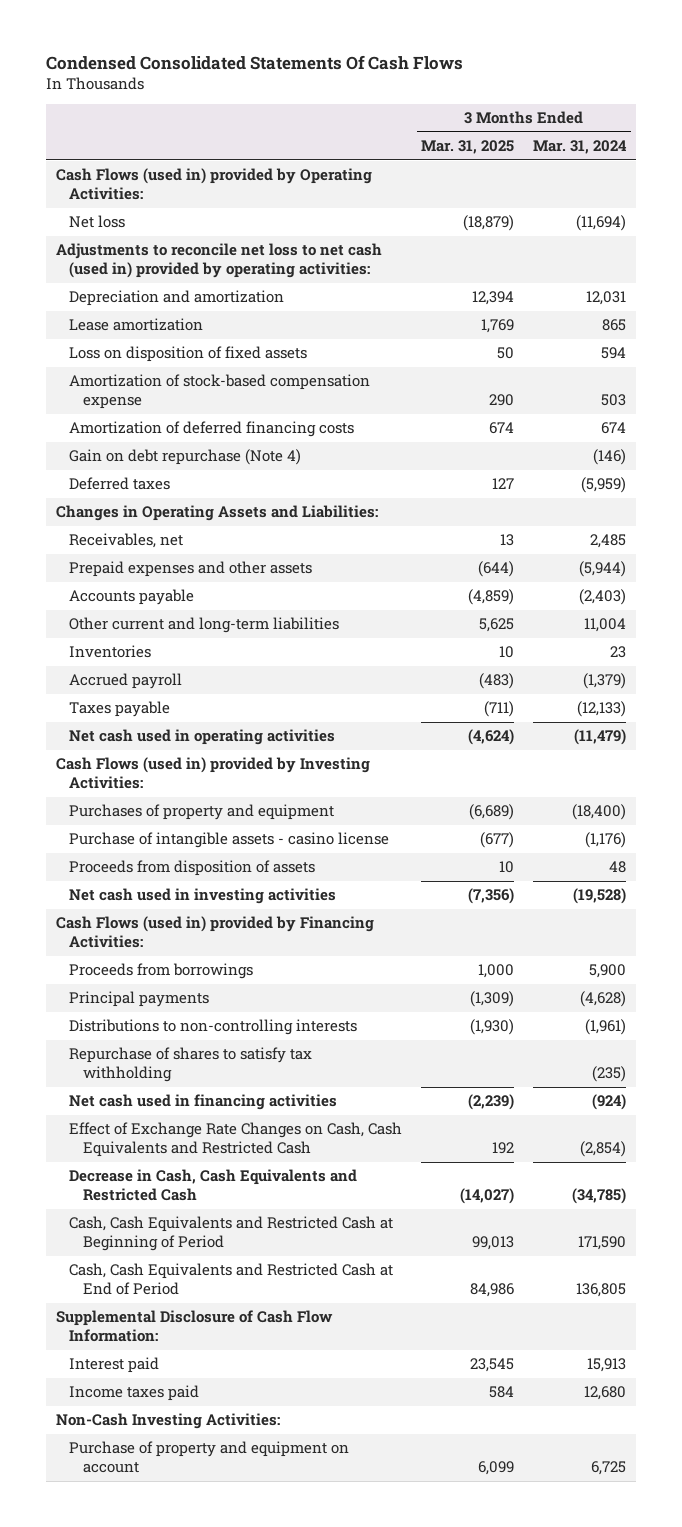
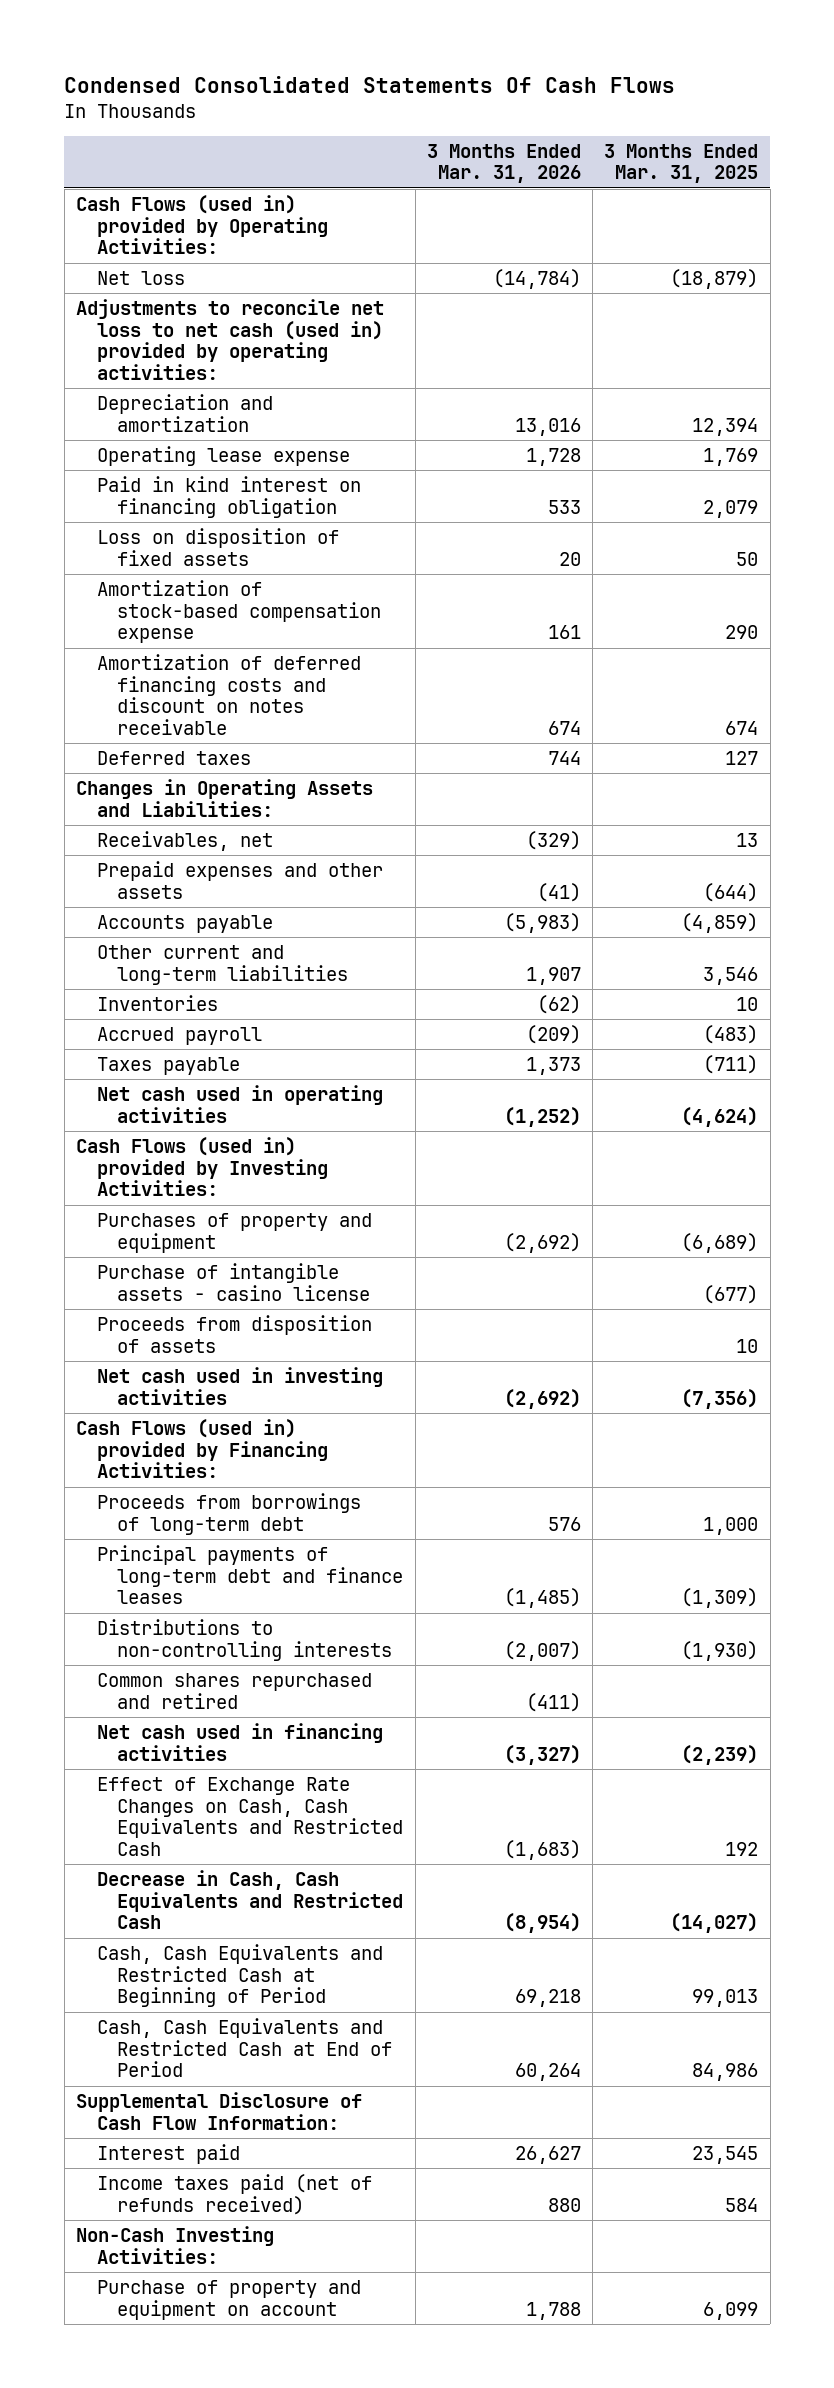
- | 3 Months Ended Mar. 31, 2025 | 3 Months Ended Mar. 31, 2024
+ | 3 Months Ended Mar. 31, 2026 | 3 Months Ended Mar. 31, 2025
- Lease amortization | 1,769 | 865
+ Operating lease expense | 1,728 | 1,769
+ Paid in kind interest on financing obligation | 533 | 2,079
- Amortization of deferred financing costs | 674 | 674
- Gain on debt repurchase (Note 4) | | (146)
+ Amortization of deferred financing costs and discount on notes receivable | 674 | 674
- Other current and long-term liabilities | 5,625 | 11,004
+ Other current and long-term liabilities | 1,907 | 3,546
- Proceeds from borrowings | 1,000 | 5,900
- Principal payments | (1,309) | (4,628)
+ Proceeds from borrowings of long-term debt | 576 | 1,000
+ Principal payments of long-term debt and finance leases | (1,485) | (1,309)
- Repurchase of shares to satisfy tax withholding | | (235)
+ Common shares repurchased and retired | (411) |
- Income taxes paid | 584 | 12,680
+ Income taxes paid (net of refunds received) | 880 | 584

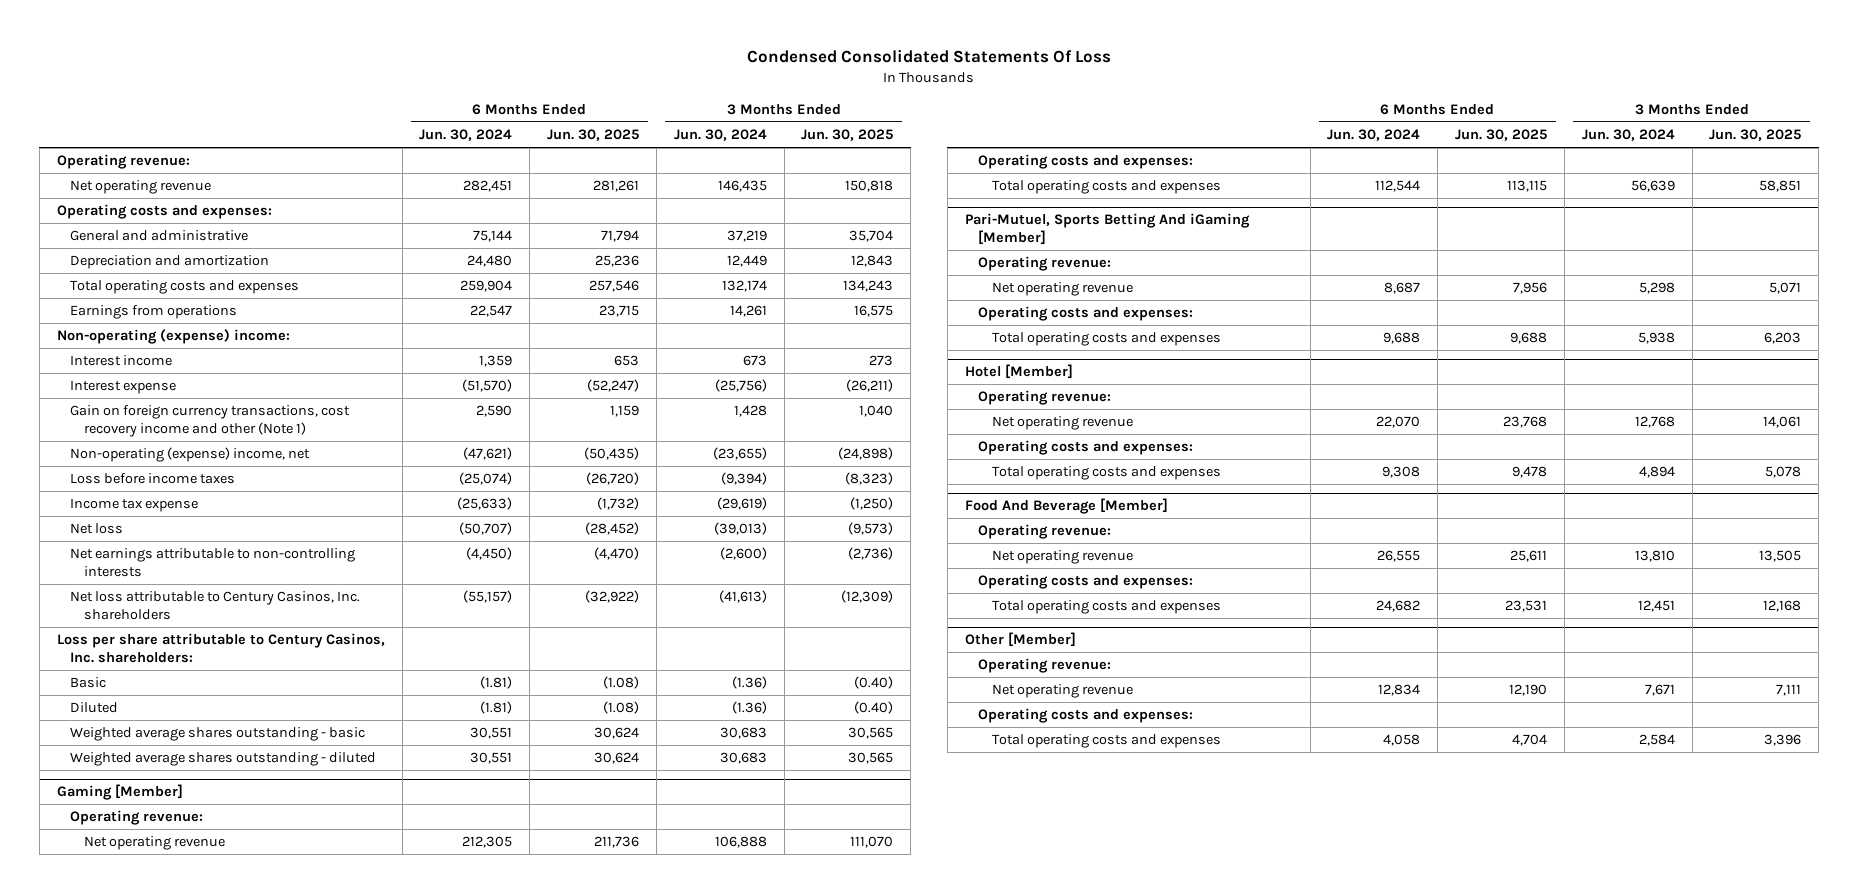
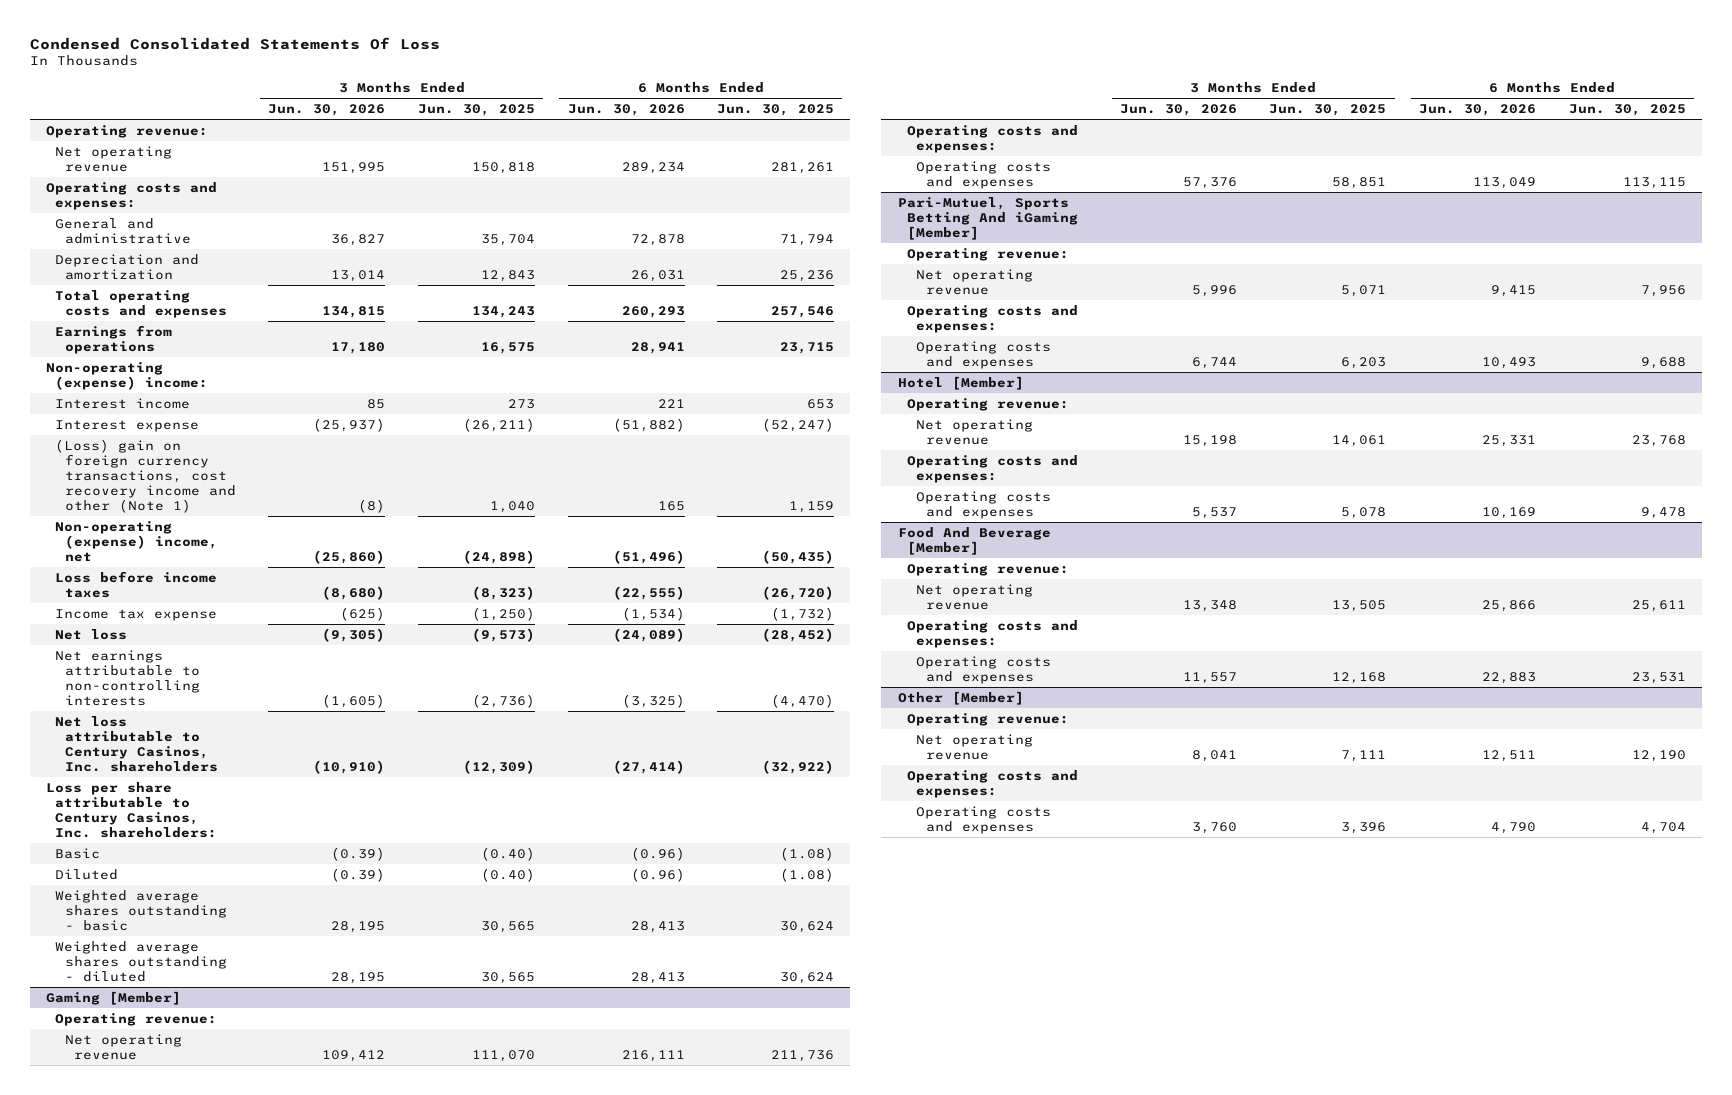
- | 6 Months Ended Jun. 30, 2024 | 6 Months Ended Jun. 30, 2025 | 3 Months Ended Jun. 30, 2024 | 3 Months Ended Jun. 30, 2025
+ | 3 Months Ended Jun. 30, 2026 | 3 Months Ended Jun. 30, 2025 | 6 Months Ended Jun. 30, 2026 | 6 Months Ended Jun. 30, 2025
- Gain on foreign currency transactions, cost recovery income and other (Note 1) | 2,590 | 1,159 | 1,428 | 1,040
+ (Loss) gain on foreign currency transactions, cost recovery income and other (Note 1) | (8) | 1,040 | 165 | 1,159
@ Gaming [Member]
- Total operating costs and expenses | 112,544 | 113,115 | 56,639 | 58,851
+ Operating costs and expenses | 57,376 | 58,851 | 113,049 | 113,115
@ Pari-Mutuel, Sports Betting And iGaming [Member]
- Total operating costs and expenses | 9,688 | 9,688 | 5,938 | 6,203
+ Operating costs and expenses | 6,744 | 6,203 | 10,493 | 9,688
@ Hotel [Member]
- Total operating costs and expenses | 9,308 | 9,478 | 4,894 | 5,078
+ Operating costs and expenses | 5,537 | 5,078 | 10,169 | 9,478
@ Food And Beverage [Member]
- Total operating costs and expenses | 24,682 | 23,531 | 12,451 | 12,168
+ Operating costs and expenses | 11,557 | 12,168 | 22,883 | 23,531
@ Other [Member]
- Total operating costs and expenses | 4,058 | 4,704 | 2,584 | 3,396
+ Operating costs and expenses | 3,760 | 3,396 | 4,790 | 4,704

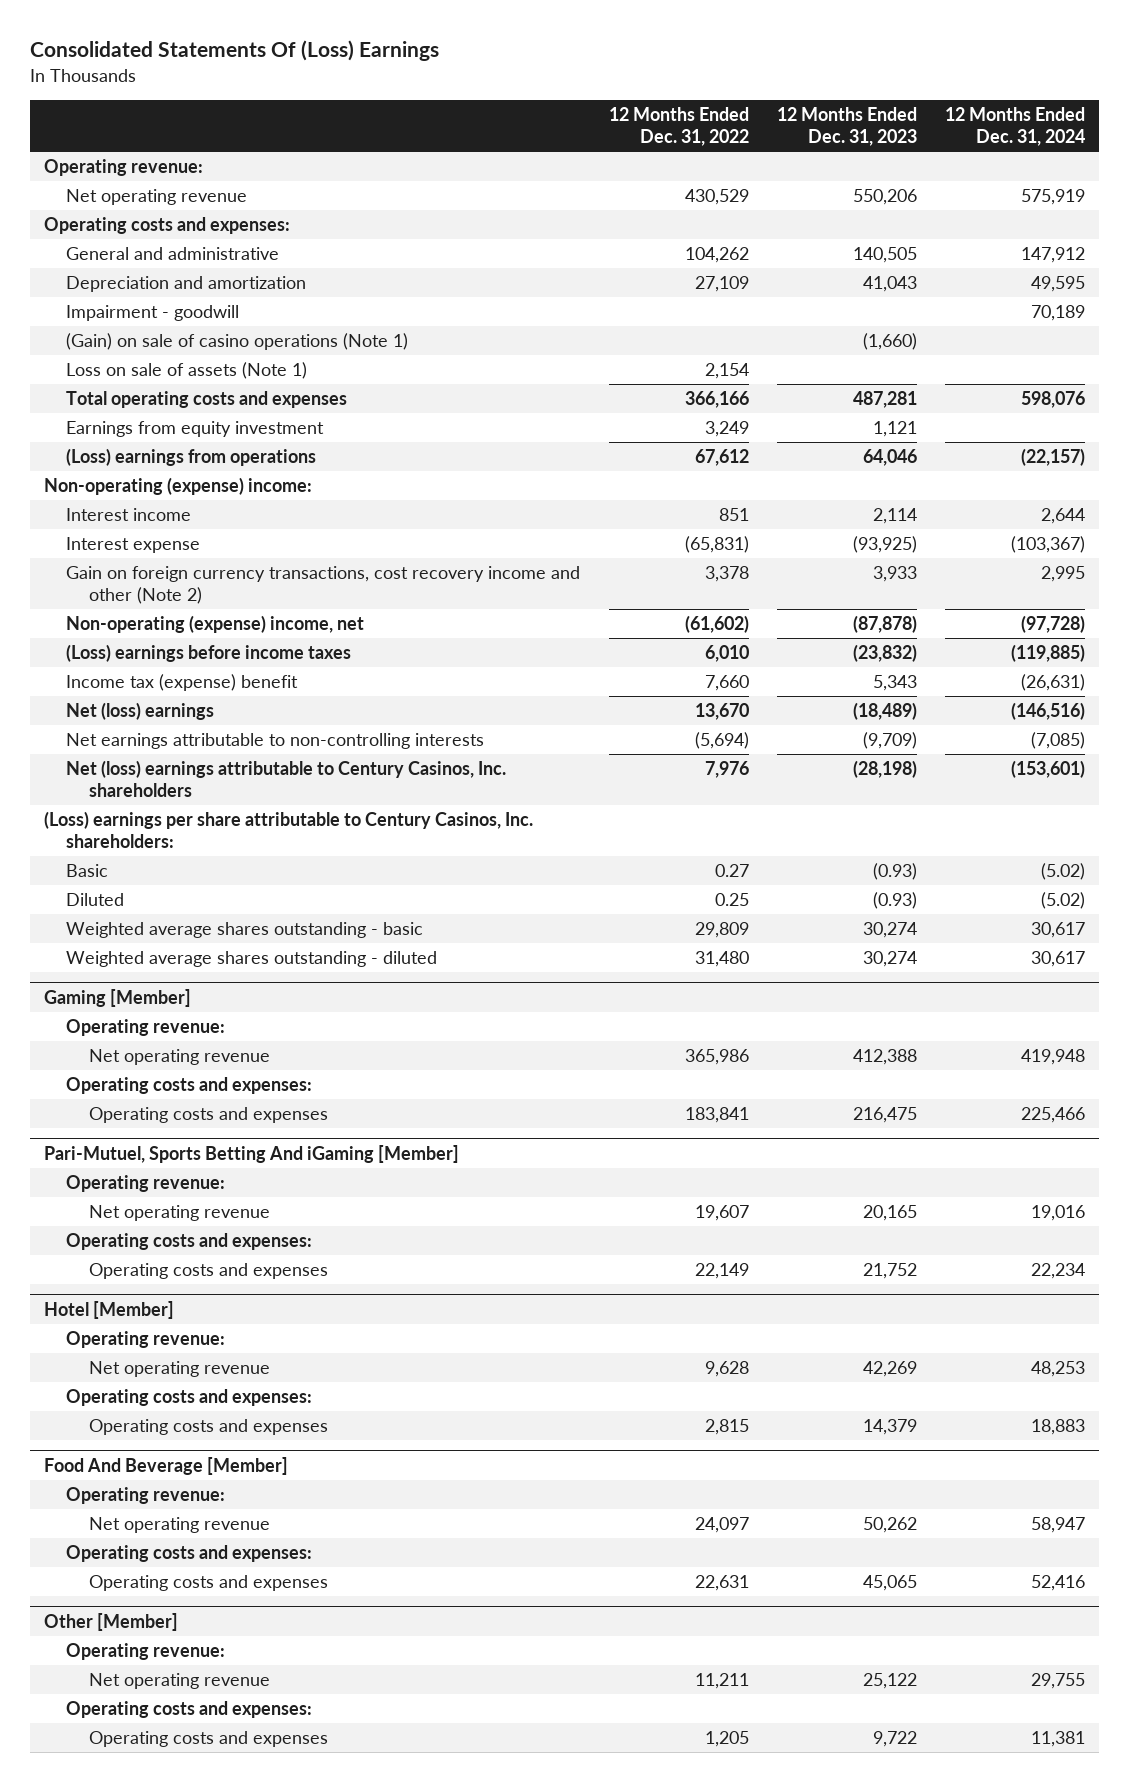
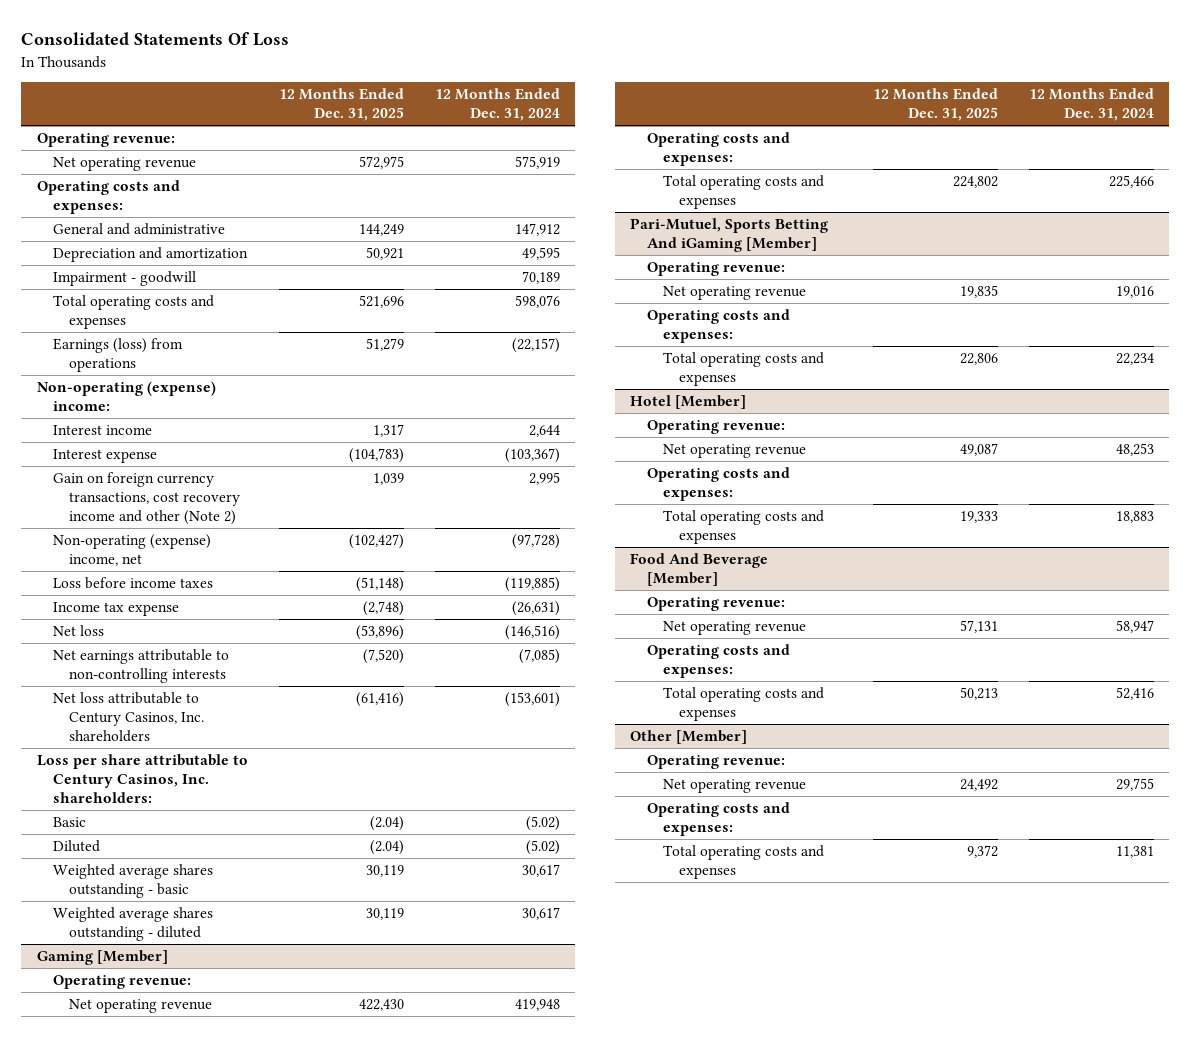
- Consolidated Statements Of (Loss) Earnings
+ Consolidated Statements Of Loss
- | 12 Months Ended Dec. 31, 2022 | 12 Months Ended Dec. 31, 2023 | 12 Months Ended Dec. 31, 2024
+ | 12 Months Ended Dec. 31, 2025 | 12 Months Ended Dec. 31, 2024
- (Gain) on sale of casino operations (Note 1) | | (1,660) |
- Loss on sale of assets (Note 1) | 2,154 | |
- Earnings from equity investment | 3,249 | 1,121 |
- (Loss) earnings from operations | 67,612 | 64,046 | (22,157)
+ Earnings (loss) from operations | 51,279 | (22,157)
- (Loss) earnings before income taxes | 6,010 | (23,832) | (119,885)
- Income tax (expense) benefit | 7,660 | 5,343 | (26,631)
- Net (loss) earnings | 13,670 | (18,489) | (146,516)
+ Loss before income taxes | (51,148) | (119,885)
+ Income tax expense | (2,748) | (26,631)
+ Net loss | (53,896) | (146,516)
- Net (loss) earnings attributable to Century Casinos, Inc. shareholders | 7,976 | (28,198) | (153,601)
- (Loss) earnings per share attributable to Century Casinos, Inc. shareholders:
+ Net loss attributable to Century Casinos, Inc. shareholders | (61,416) | (153,601)
+ Loss per share attributable to Century Casinos, Inc. shareholders:
@ Gaming [Member]
- Operating costs and expenses | 183,841 | 216,475 | 225,466
+ Total operating costs and expenses | 224,802 | 225,466
@ Pari-Mutuel, Sports Betting And iGaming [Member]
- Operating costs and expenses | 22,149 | 21,752 | 22,234
+ Total operating costs and expenses | 22,806 | 22,234
@ Hotel [Member]
- Operating costs and expenses | 2,815 | 14,379 | 18,883
+ Total operating costs and expenses | 19,333 | 18,883
@ Food And Beverage [Member]
- Operating costs and expenses | 22,631 | 45,065 | 52,416
+ Total operating costs and expenses | 50,213 | 52,416
@ Other [Member]
- Operating costs and expenses | 1,205 | 9,722 | 11,381
+ Total operating costs and expenses | 9,372 | 11,381

